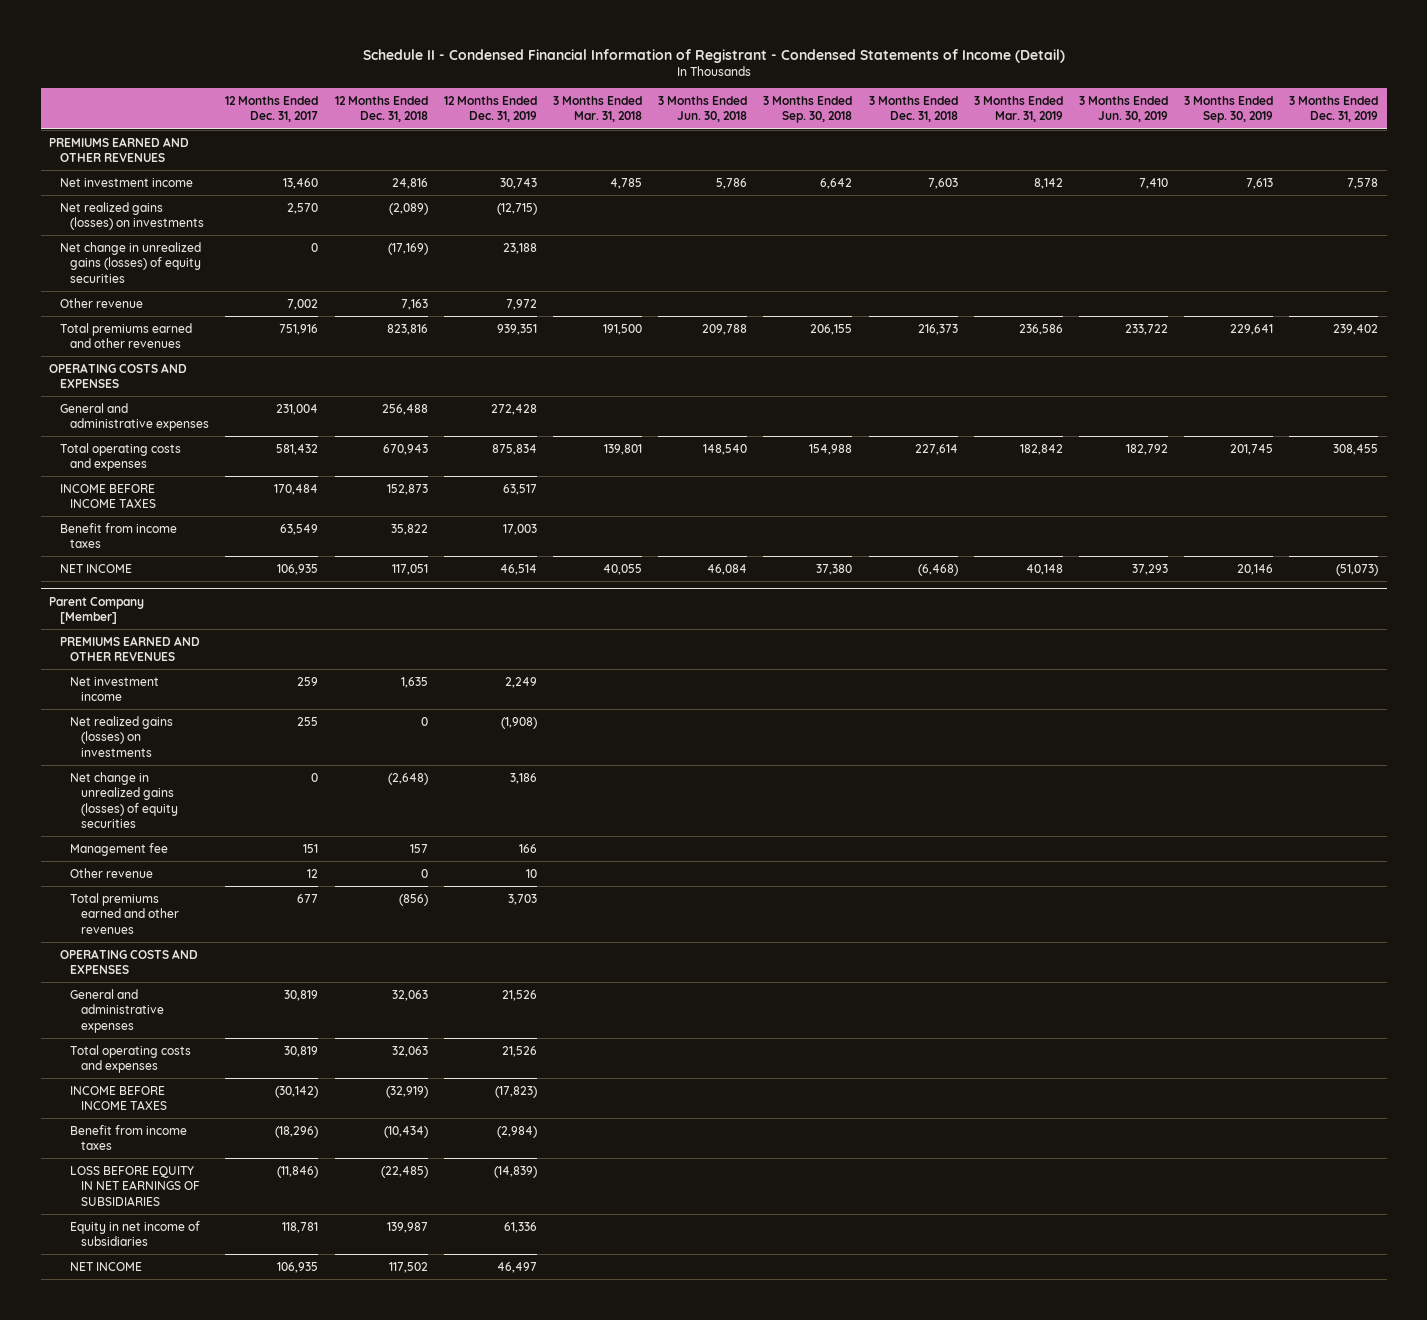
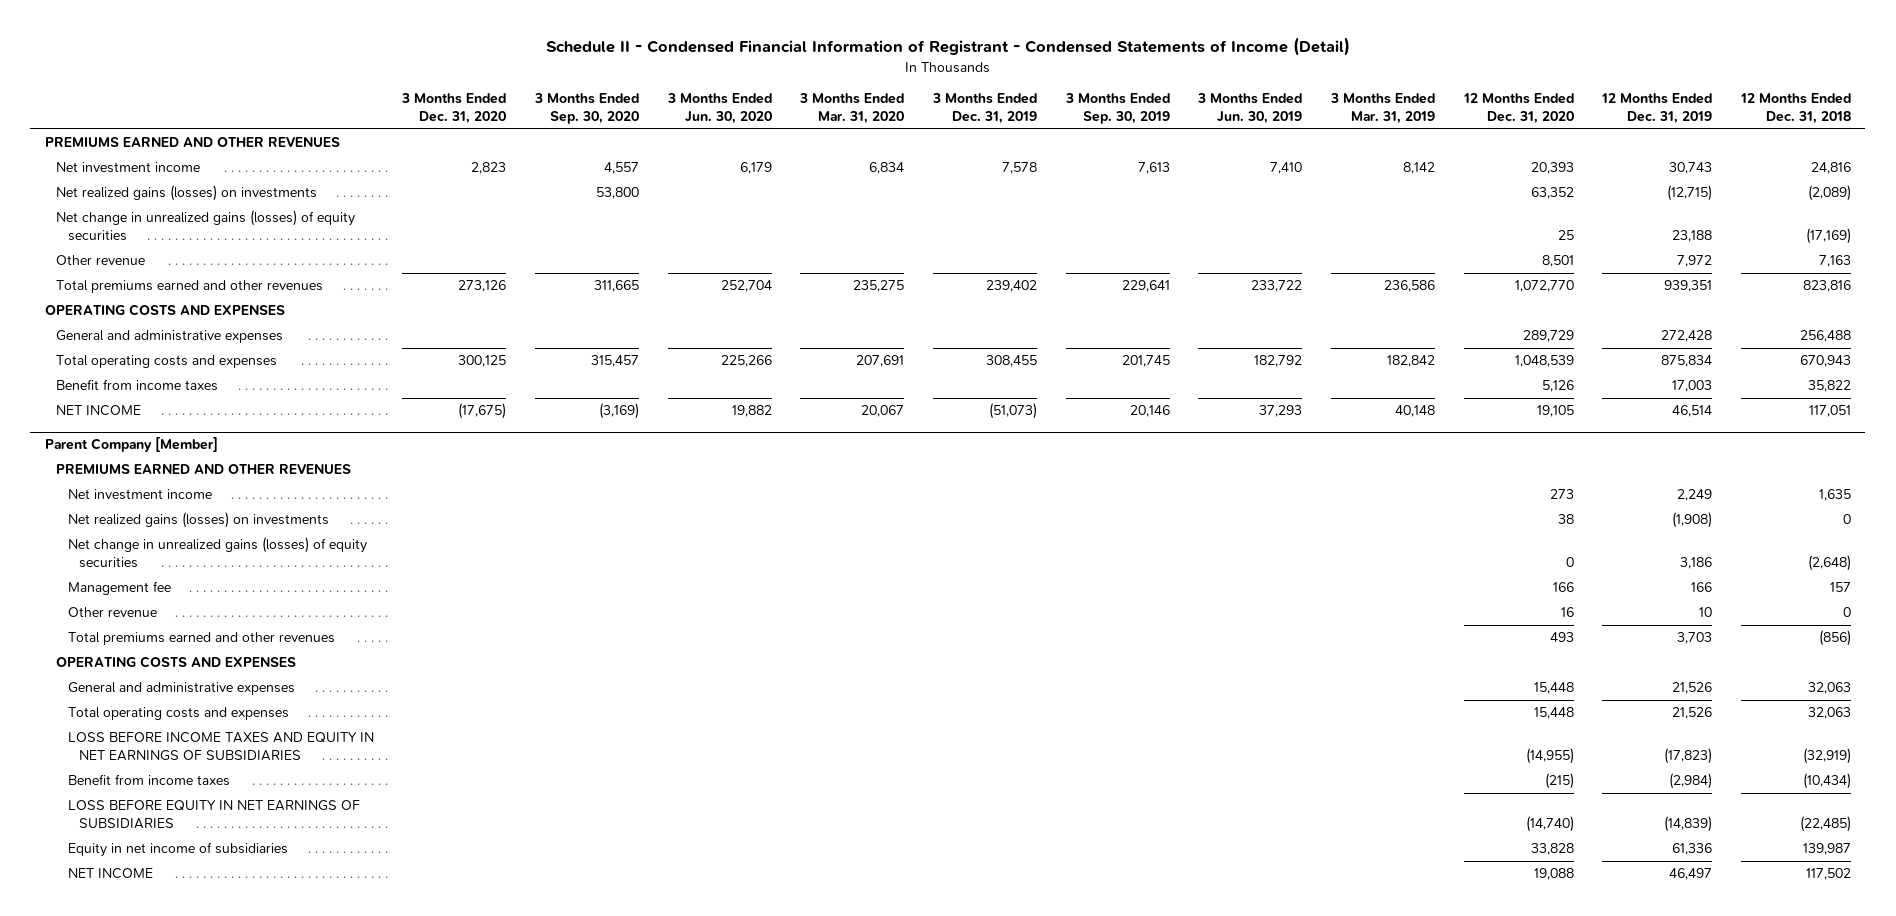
- | 12 Months Ended Dec. 31, 2017 | 12 Months Ended Dec. 31, 2018 | 12 Months Ended Dec. 31, 2019 | 3 Months Ended Mar. 31, 2018 | 3 Months Ended Jun. 30, 2018 | 3 Months Ended Sep. 30, 2018 | 3 Months Ended Dec. 31, 2018 | 3 Months Ended Mar. 31, 2019 | 3 Months Ended Jun. 30, 2019 | 3 Months Ended Sep. 30, 2019 | 3 Months Ended Dec. 31, 2019
+ | 3 Months Ended Dec. 31, 2020 | 3 Months Ended Sep. 30, 2020 | 3 Months Ended Jun. 30, 2020 | 3 Months Ended Mar. 31, 2020 | 3 Months Ended Dec. 31, 2019 | 3 Months Ended Sep. 30, 2019 | 3 Months Ended Jun. 30, 2019 | 3 Months Ended Mar. 31, 2019 | 12 Months Ended Dec. 31, 2020 | 12 Months Ended Dec. 31, 2019 | 12 Months Ended Dec. 31, 2018
- INCOME BEFORE INCOME TAXES | 170,484 | 152,873 | 63,517 | | | | | | | |
@ Parent Company [Member]
- INCOME BEFORE INCOME TAXES | (30,142) | (32,919) | (17,823) | | | | | | | |
+ LOSS BEFORE INCOME TAXES AND EQUITY IN NET EARNINGS OF SUBSIDIARIES | | | | | | | | | (14,955) | (17,823) | (32,919)

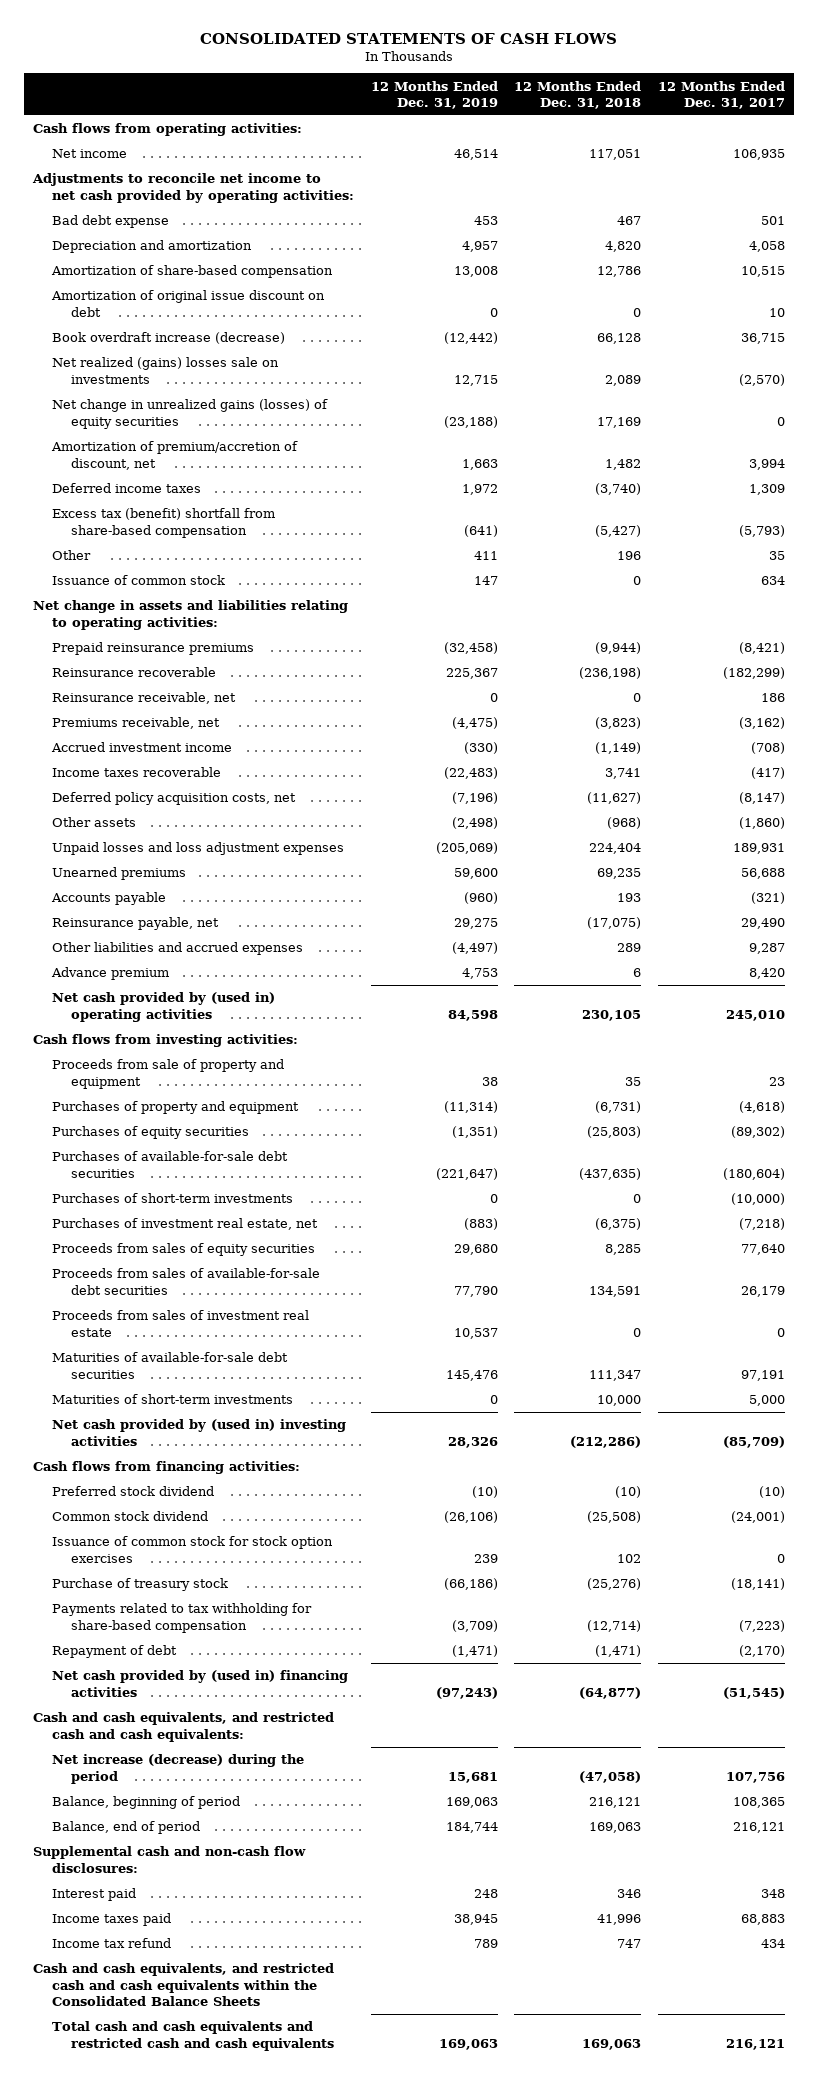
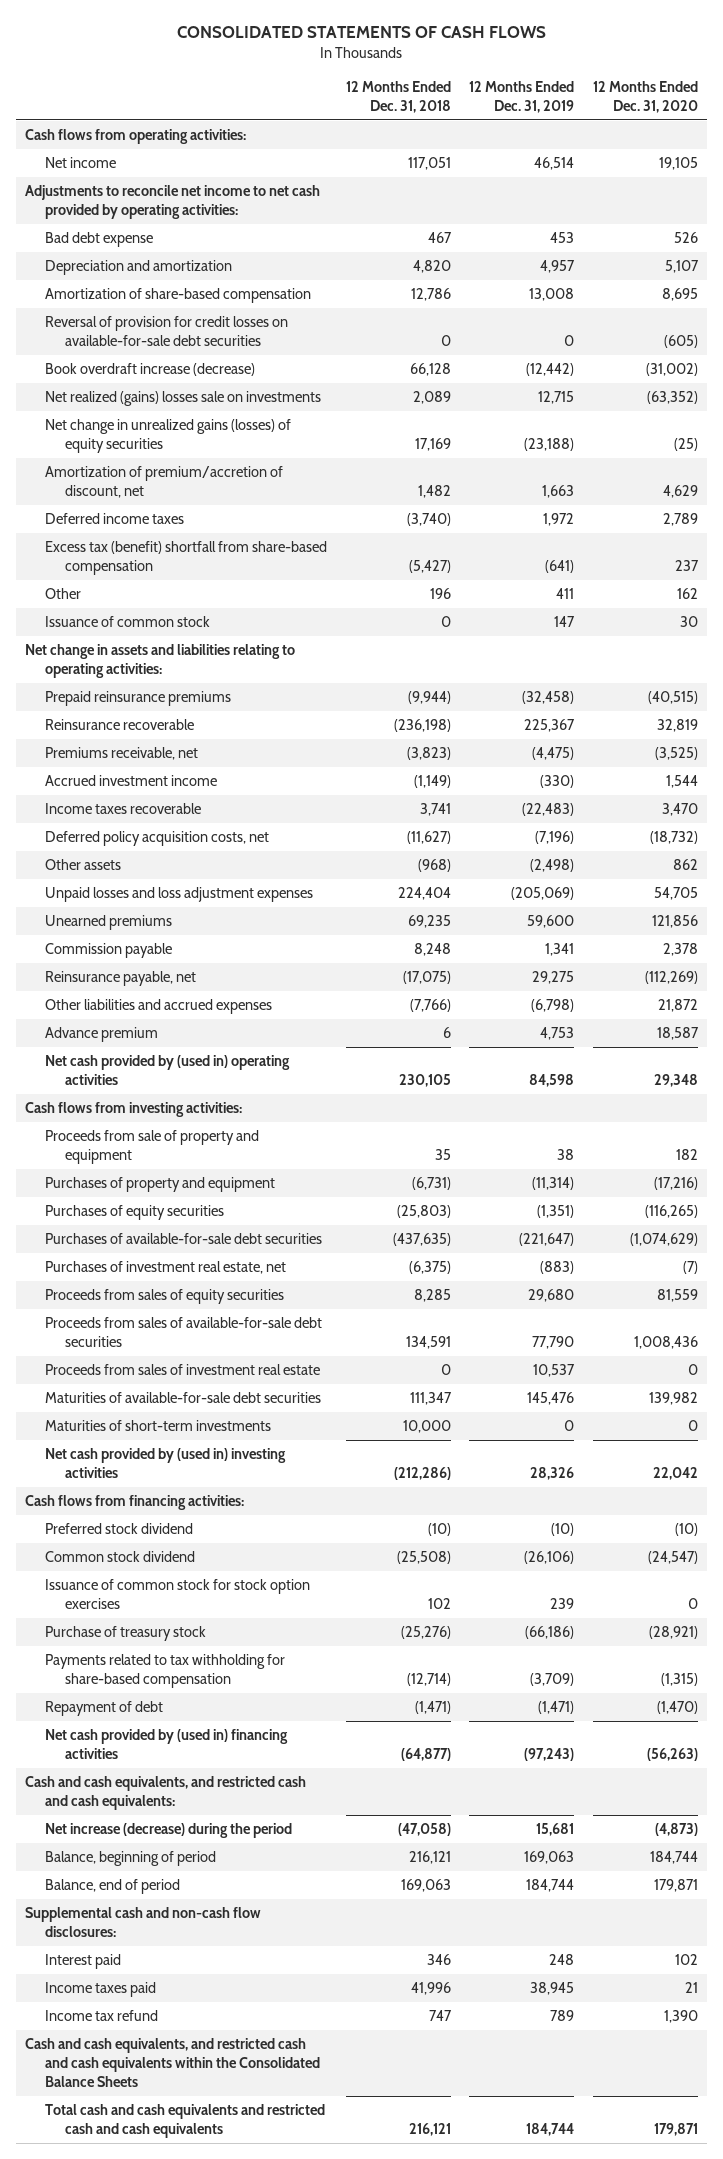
- | 12 Months Ended Dec. 31, 2019 | 12 Months Ended Dec. 31, 2018 | 12 Months Ended Dec. 31, 2017
+ | 12 Months Ended Dec. 31, 2018 | 12 Months Ended Dec. 31, 2019 | 12 Months Ended Dec. 31, 2020
- Amortization of original issue discount on debt | 0 | 0 | 10
+ Reversal of provision for credit losses on available-for-sale debt securities | 0 | 0 | (605)
- Reinsurance receivable, net | 0 | 0 | 186
- Accounts payable | (960) | 193 | (321)
+ Commission payable | 8,248 | 1,341 | 2,378
- Other liabilities and accrued expenses | (4,497) | 289 | 9,287
+ Other liabilities and accrued expenses | (7,766) | (6,798) | 21,872
- Purchases of short-term investments | 0 | 0 | (10,000)
- Total cash and cash equivalents and restricted cash and cash equivalents | 169,063 | 169,063 | 216,121
+ Total cash and cash equivalents and restricted cash and cash equivalents | 216,121 | 184,744 | 179,871

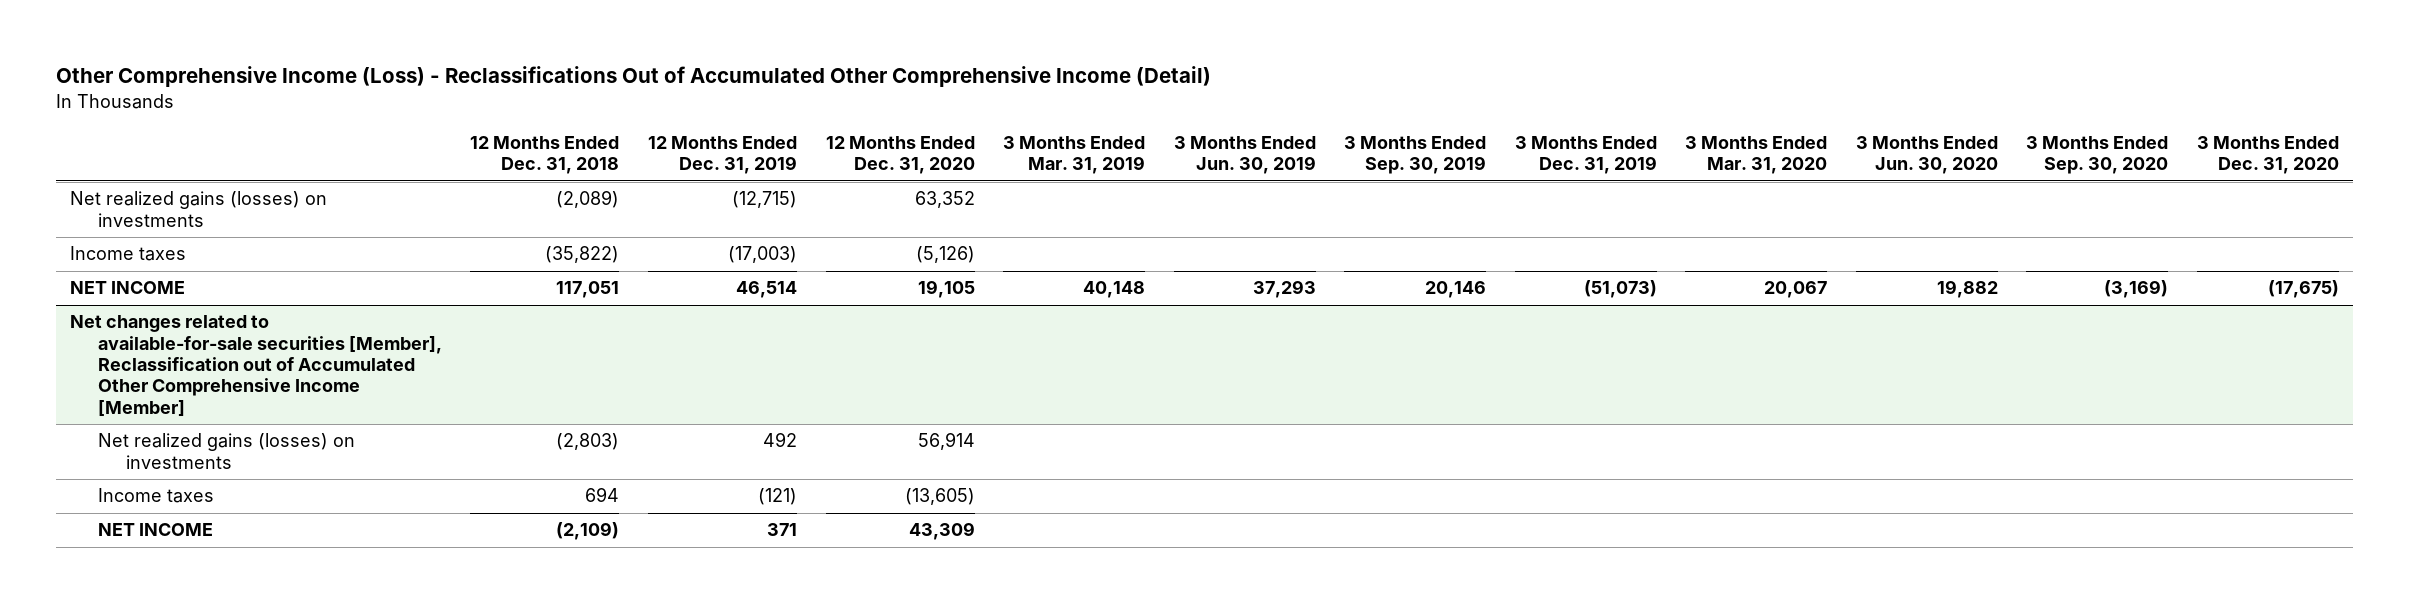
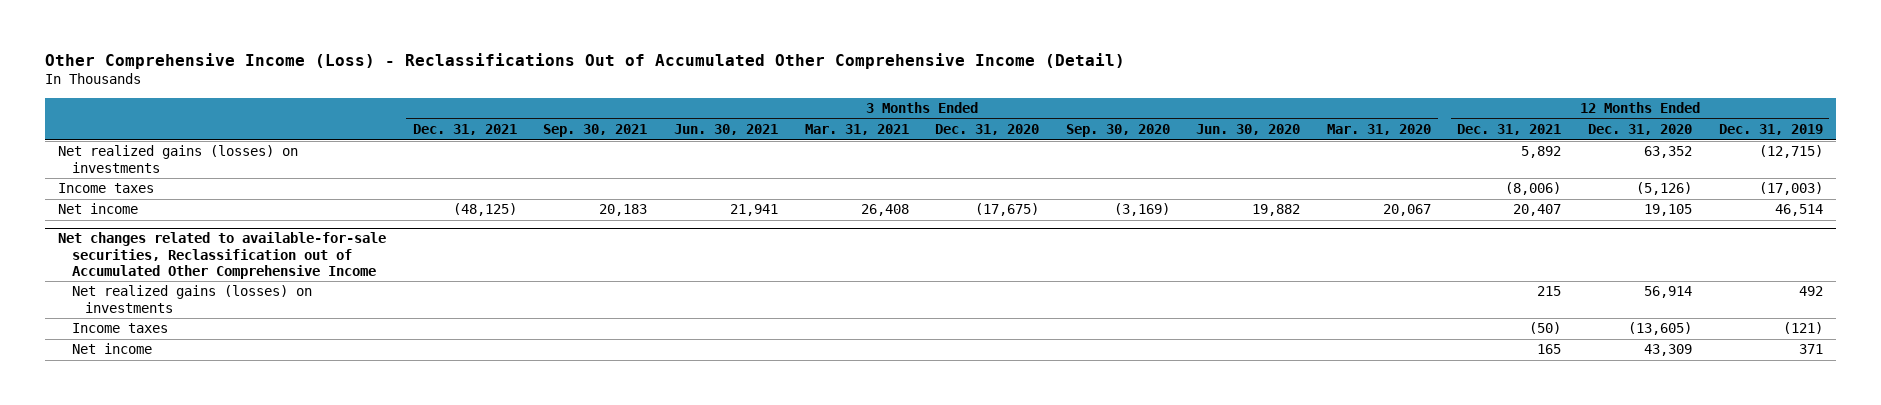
- | 12 Months Ended Dec. 31, 2018 | 12 Months Ended Dec. 31, 2019 | 12 Months Ended Dec. 31, 2020 | 3 Months Ended Mar. 31, 2019 | 3 Months Ended Jun. 30, 2019 | 3 Months Ended Sep. 30, 2019 | 3 Months Ended Dec. 31, 2019 | 3 Months Ended Mar. 31, 2020 | 3 Months Ended Jun. 30, 2020 | 3 Months Ended Sep. 30, 2020 | 3 Months Ended Dec. 31, 2020
+ | 3 Months Ended Dec. 31, 2021 | 3 Months Ended Sep. 30, 2021 | 3 Months Ended Jun. 30, 2021 | 3 Months Ended Mar. 31, 2021 | 3 Months Ended Dec. 31, 2020 | 3 Months Ended Sep. 30, 2020 | 3 Months Ended Jun. 30, 2020 | 3 Months Ended Mar. 31, 2020 | 12 Months Ended Dec. 31, 2021 | 12 Months Ended Dec. 31, 2020 | 12 Months Ended Dec. 31, 2019
- NET INCOME | 117,051 | 46,514 | 19,105 | 40,148 | 37,293 | 20,146 | (51,073) | 20,067 | 19,882 | (3,169) | (17,675)
- Net changes related to available-for-sale securities [Member], Reclassification out of Accumulated Other Comprehensive Income [Member]
+ Net income | (48,125) | 20,183 | 21,941 | 26,408 | (17,675) | (3,169) | 19,882 | 20,067 | 20,407 | 19,105 | 46,514
+ Net changes related to available-for-sale securities, Reclassification out of Accumulated Other Comprehensive Income
- NET INCOME | (2,109) | 371 | 43,309 | | | | | | | |
+ Net income | | | | | | | | | 165 | 43,309 | 371

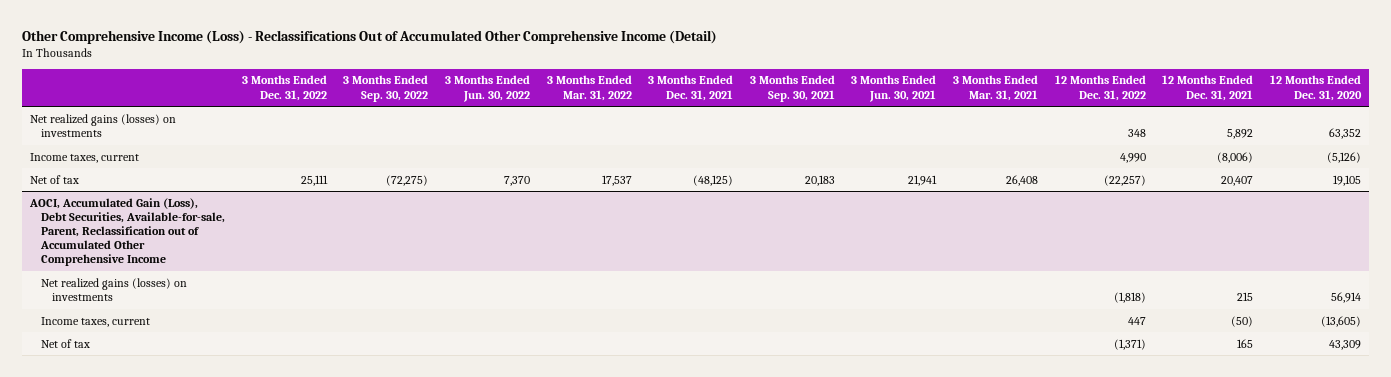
- | 3 Months Ended Dec. 31, 2021 | 3 Months Ended Sep. 30, 2021 | 3 Months Ended Jun. 30, 2021 | 3 Months Ended Mar. 31, 2021 | 3 Months Ended Dec. 31, 2020 | 3 Months Ended Sep. 30, 2020 | 3 Months Ended Jun. 30, 2020 | 3 Months Ended Mar. 31, 2020 | 12 Months Ended Dec. 31, 2021 | 12 Months Ended Dec. 31, 2020 | 12 Months Ended Dec. 31, 2019
+ | 3 Months Ended Dec. 31, 2022 | 3 Months Ended Sep. 30, 2022 | 3 Months Ended Jun. 30, 2022 | 3 Months Ended Mar. 31, 2022 | 3 Months Ended Dec. 31, 2021 | 3 Months Ended Sep. 30, 2021 | 3 Months Ended Jun. 30, 2021 | 3 Months Ended Mar. 31, 2021 | 12 Months Ended Dec. 31, 2022 | 12 Months Ended Dec. 31, 2021 | 12 Months Ended Dec. 31, 2020
- Income taxes | | | | | | | | | (8,006) | (5,126) | (17,003)
- Net income | (48,125) | 20,183 | 21,941 | 26,408 | (17,675) | (3,169) | 19,882 | 20,067 | 20,407 | 19,105 | 46,514
- Net changes related to available-for-sale securities, Reclassification out of Accumulated Other Comprehensive Income
+ Income taxes, current | | | | | | | | | 4,990 | (8,006) | (5,126)
+ Net of tax | 25,111 | (72,275) | 7,370 | 17,537 | (48,125) | 20,183 | 21,941 | 26,408 | (22,257) | 20,407 | 19,105
+ AOCI, Accumulated Gain (Loss), Debt Securities, Available-for-sale, Parent, Reclassification out of Accumulated Other Comprehensive Income
- Income taxes | | | | | | | | | (50) | (13,605) | (121)
- Net income | | | | | | | | | 165 | 43,309 | 371
+ Income taxes, current | | | | | | | | | 447 | (50) | (13,605)
+ Net of tax | | | | | | | | | (1,371) | 165 | 43,309

